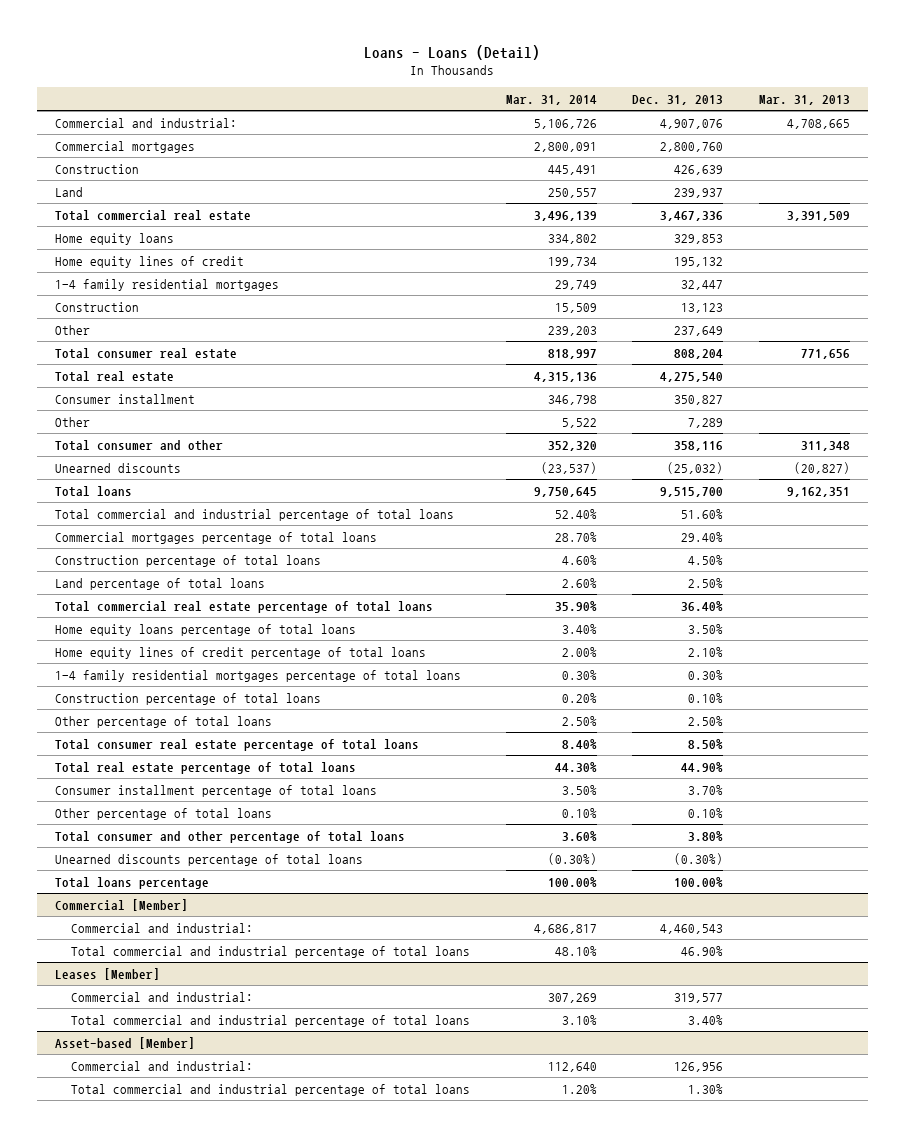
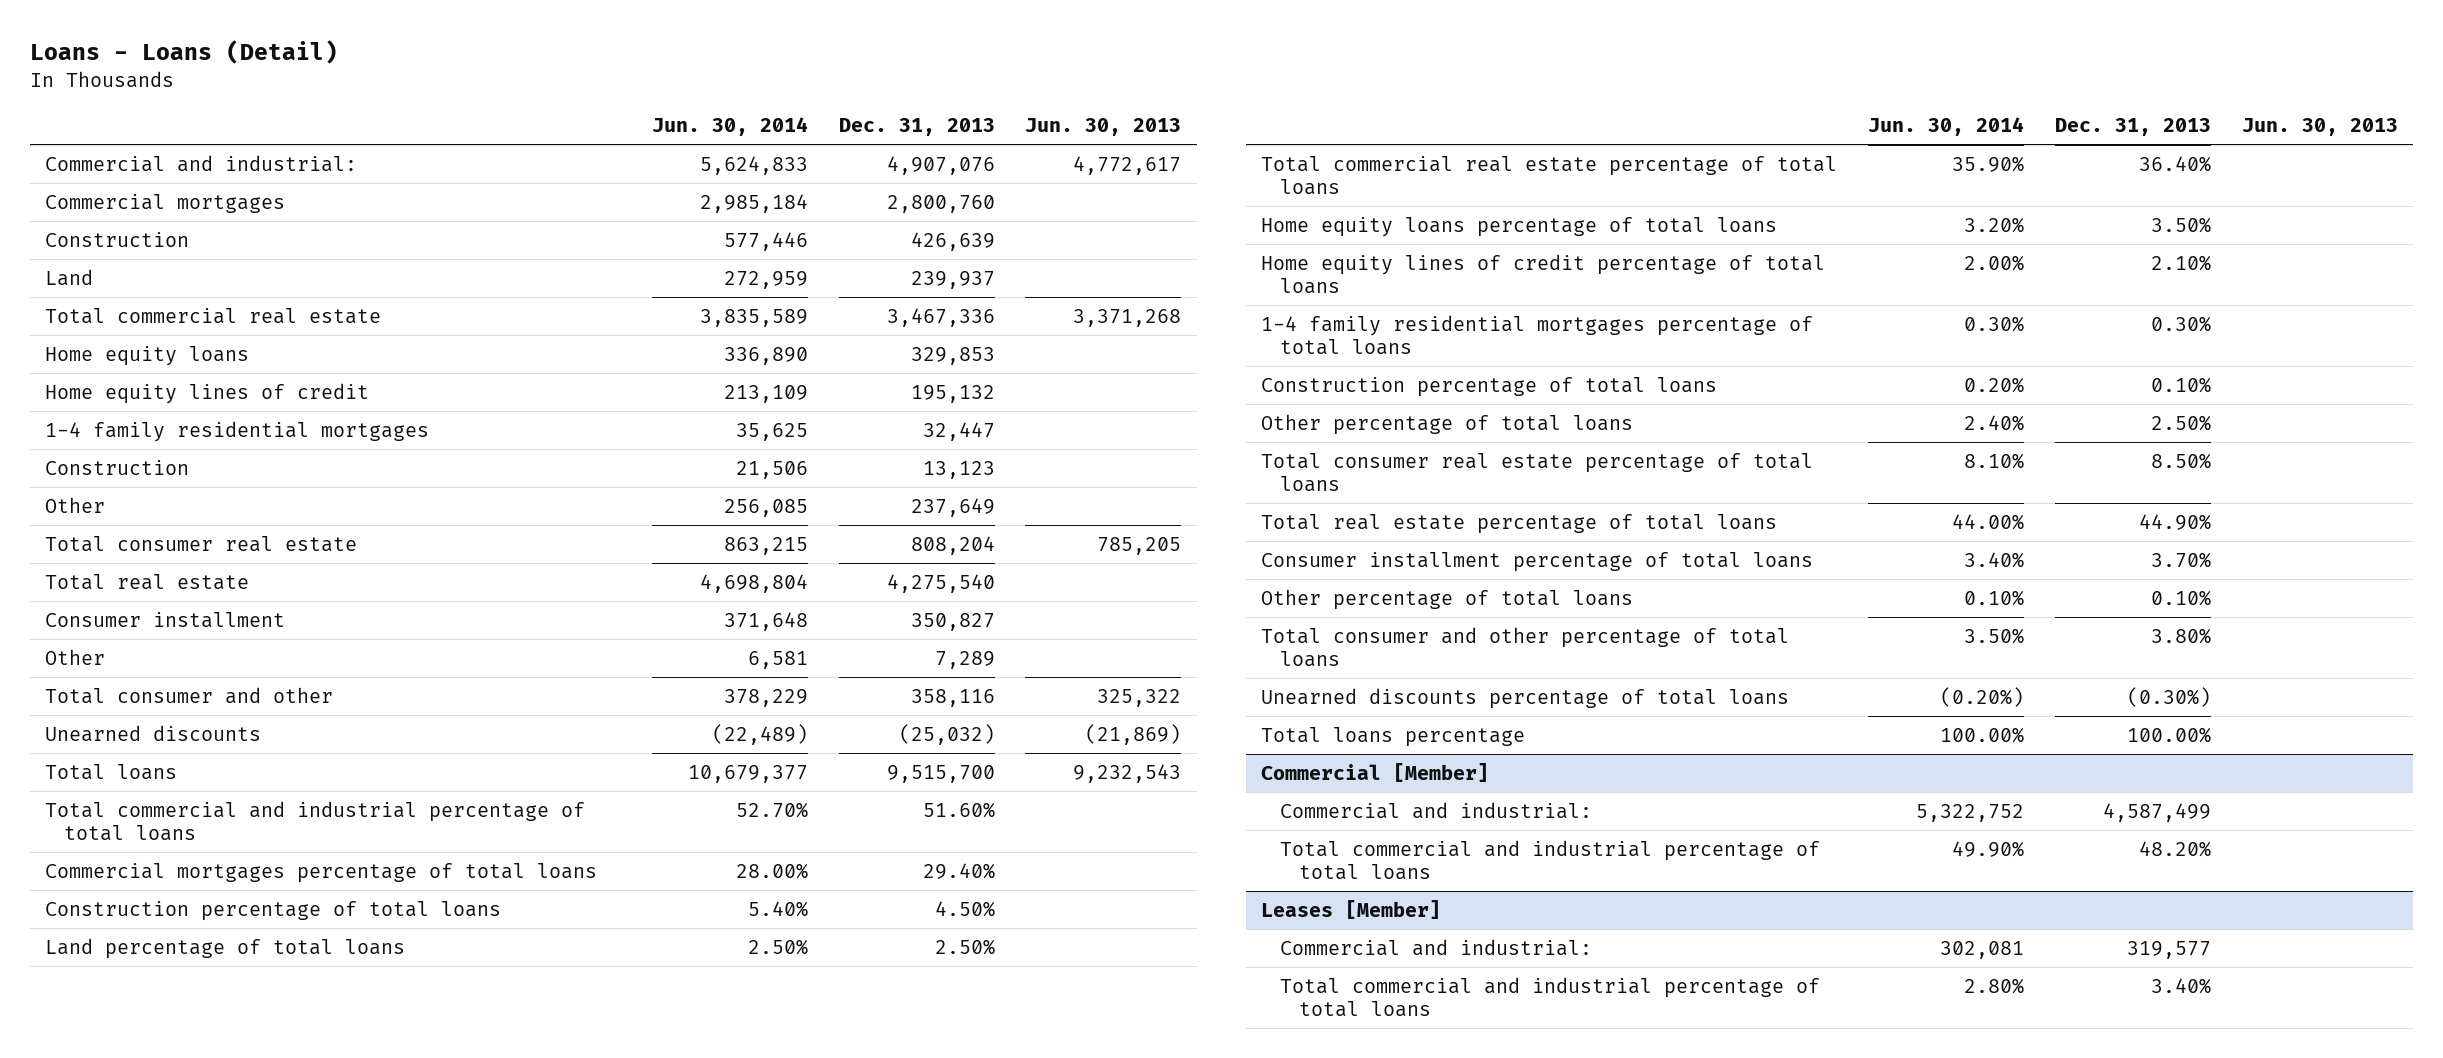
- | Mar. 31, 2014 | Dec. 31, 2013 | Mar. 31, 2013
+ | Jun. 30, 2014 | Dec. 31, 2013 | Jun. 30, 2013
@ Commercial [Member]
- Commercial and industrial: | 4,686,817 | 4,460,543 |
- Total commercial and industrial percentage of total loans | 48.10% | 46.90% |
+ Commercial and industrial: | 5,322,752 | 4,587,499 |
+ Total commercial and industrial percentage of total loans | 49.90% | 48.20% |
- Asset-based [Member]
- Commercial and industrial: | 112,640 | 126,956 |
- Total commercial and industrial percentage of total loans | 1.20% | 1.30% |

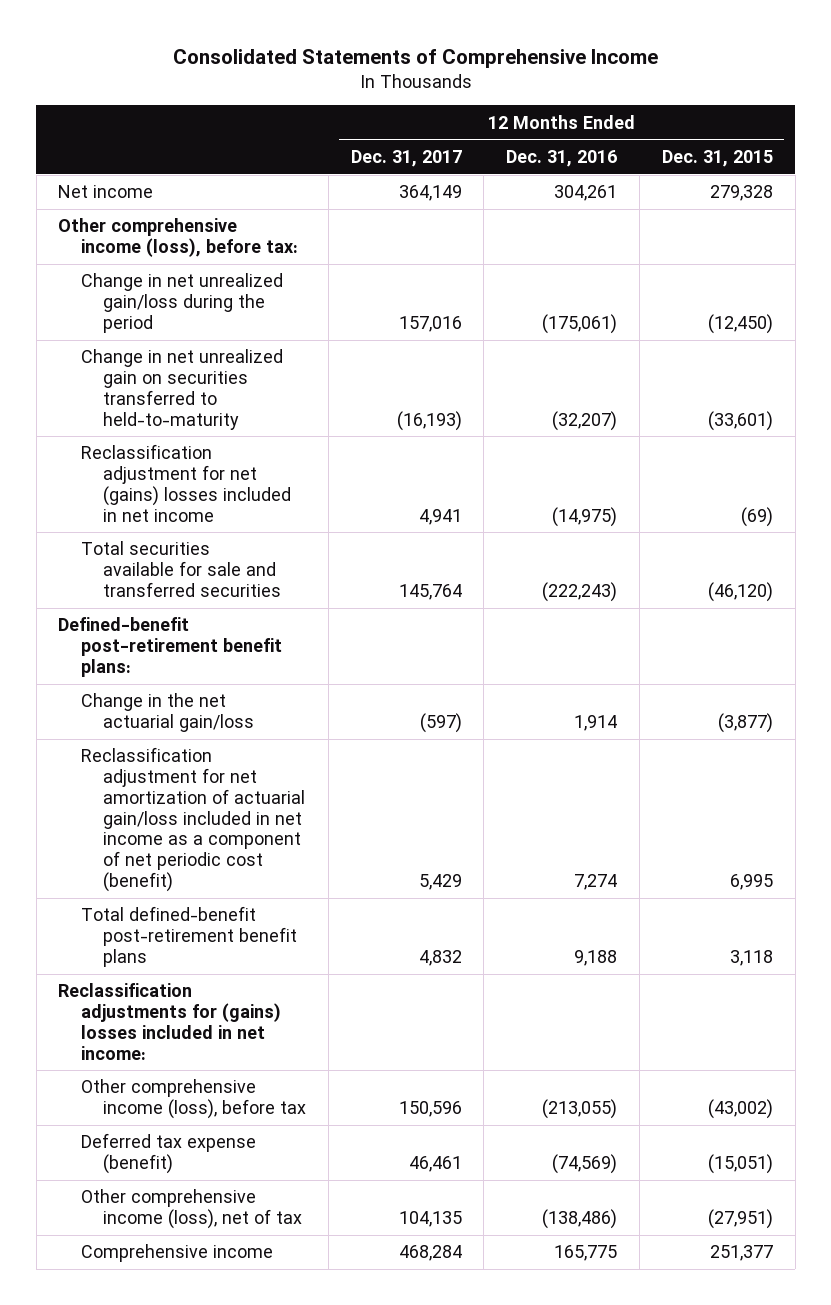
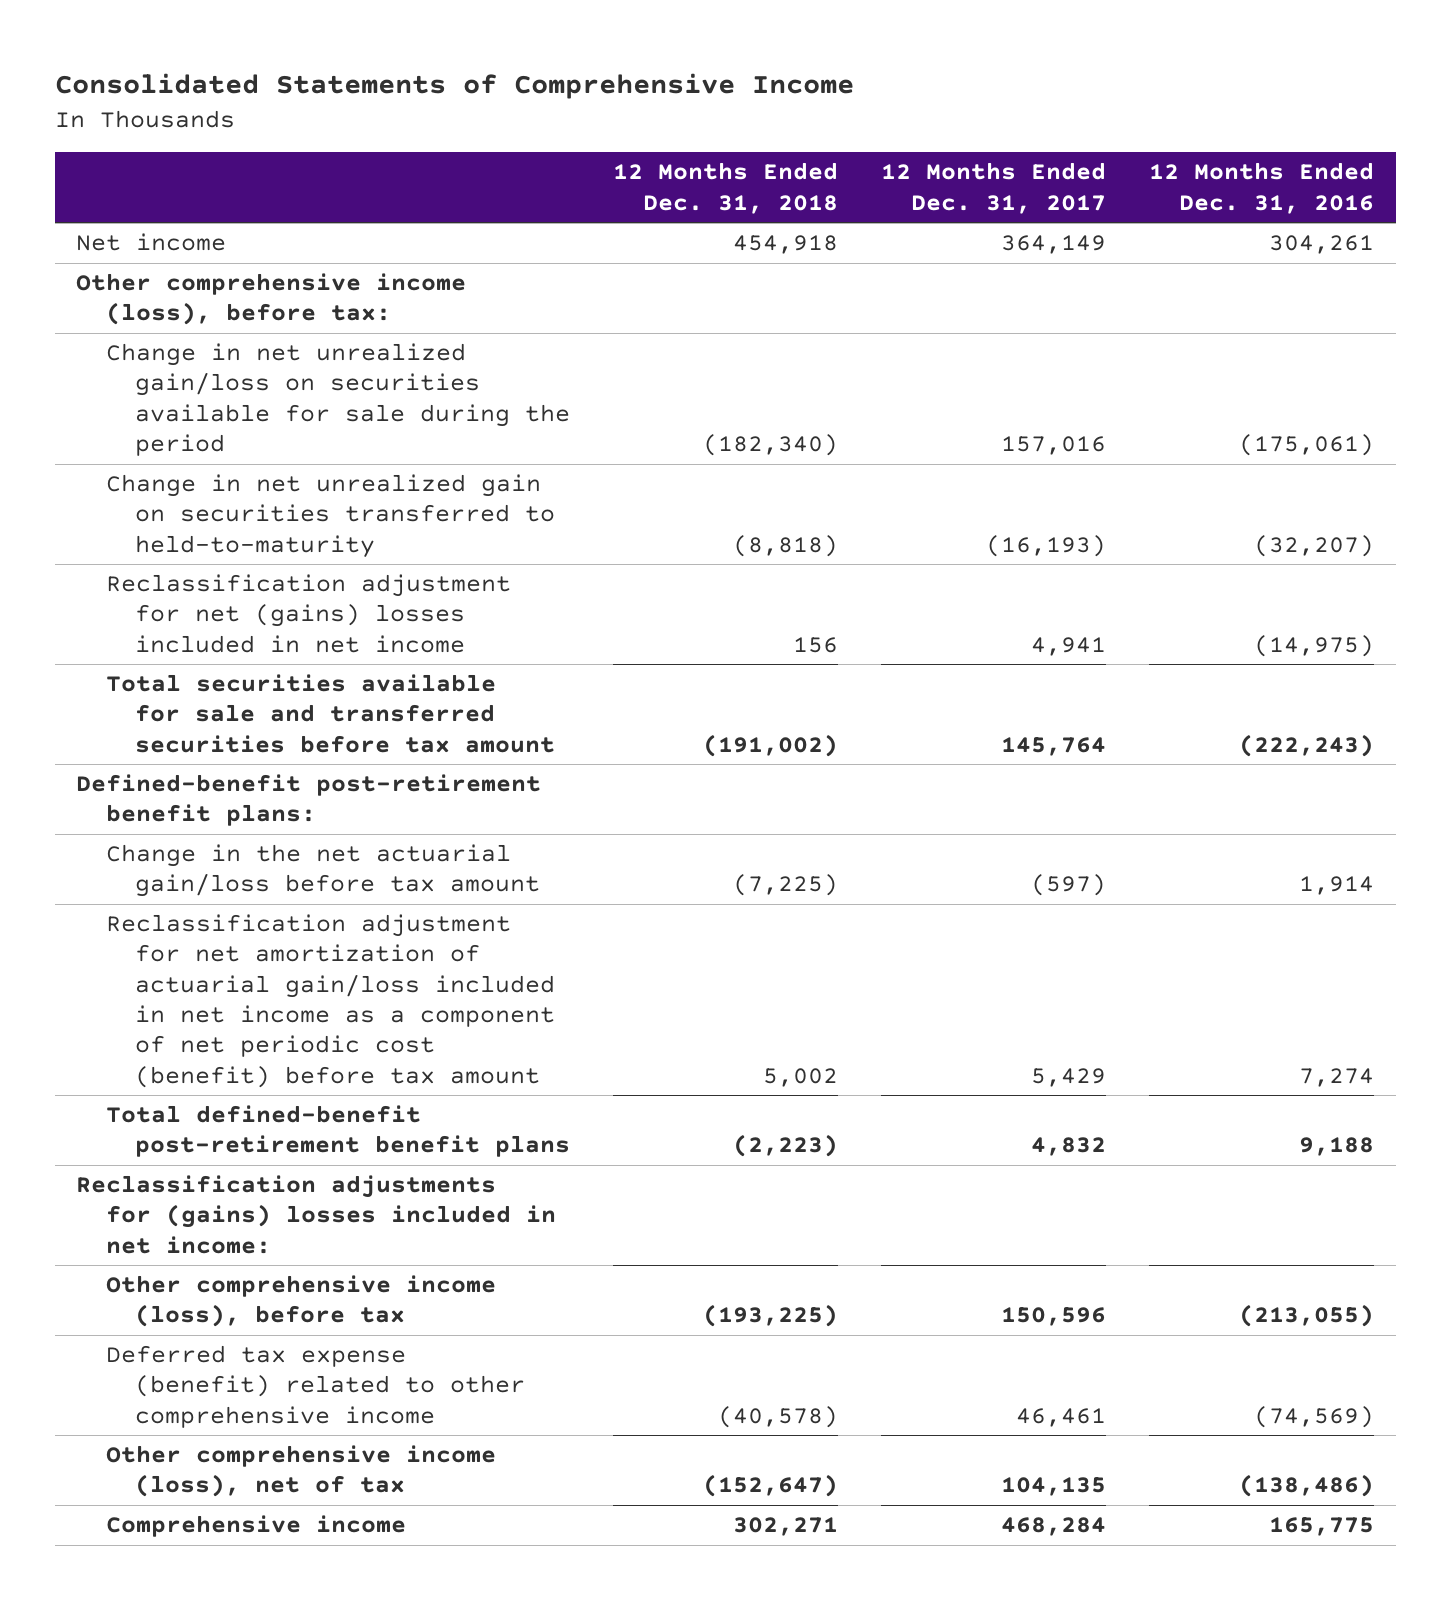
- | 12 Months Ended Dec. 31, 2017 | 12 Months Ended Dec. 31, 2016 | 12 Months Ended Dec. 31, 2015
+ | 12 Months Ended Dec. 31, 2018 | 12 Months Ended Dec. 31, 2017 | 12 Months Ended Dec. 31, 2016
- Change in net unrealized gain/loss during the period | 157,016 | (175,061) | (12,450)
+ Change in net unrealized gain/loss on securities available for sale during the period | (182,340) | 157,016 | (175,061)
- Total securities available for sale and transferred securities | 145,764 | (222,243) | (46,120)
+ Total securities available for sale and transferred securities before tax amount | (191,002) | 145,764 | (222,243)
- Change in the net actuarial gain/loss | (597) | 1,914 | (3,877)
- Reclassification adjustment for net amortization of actuarial gain/loss included in net income as a component of net periodic cost (benefit) | 5,429 | 7,274 | 6,995
+ Change in the net actuarial gain/loss before tax amount | (7,225) | (597) | 1,914
+ Reclassification adjustment for net amortization of actuarial gain/loss included in net income as a component of net periodic cost (benefit) before tax amount | 5,002 | 5,429 | 7,274
- Deferred tax expense (benefit) | 46,461 | (74,569) | (15,051)
+ Deferred tax expense (benefit) related to other comprehensive income | (40,578) | 46,461 | (74,569)

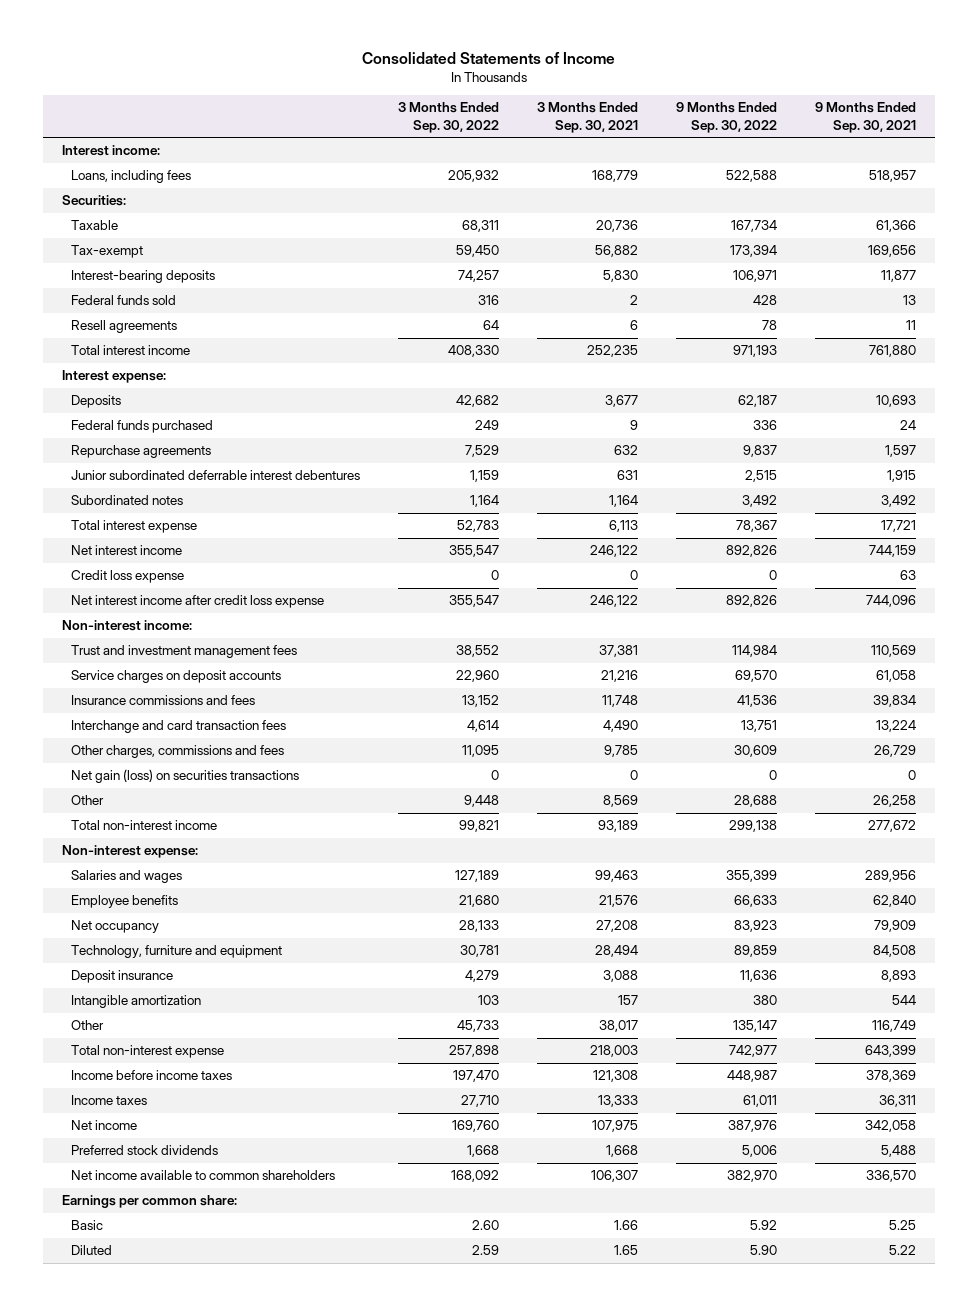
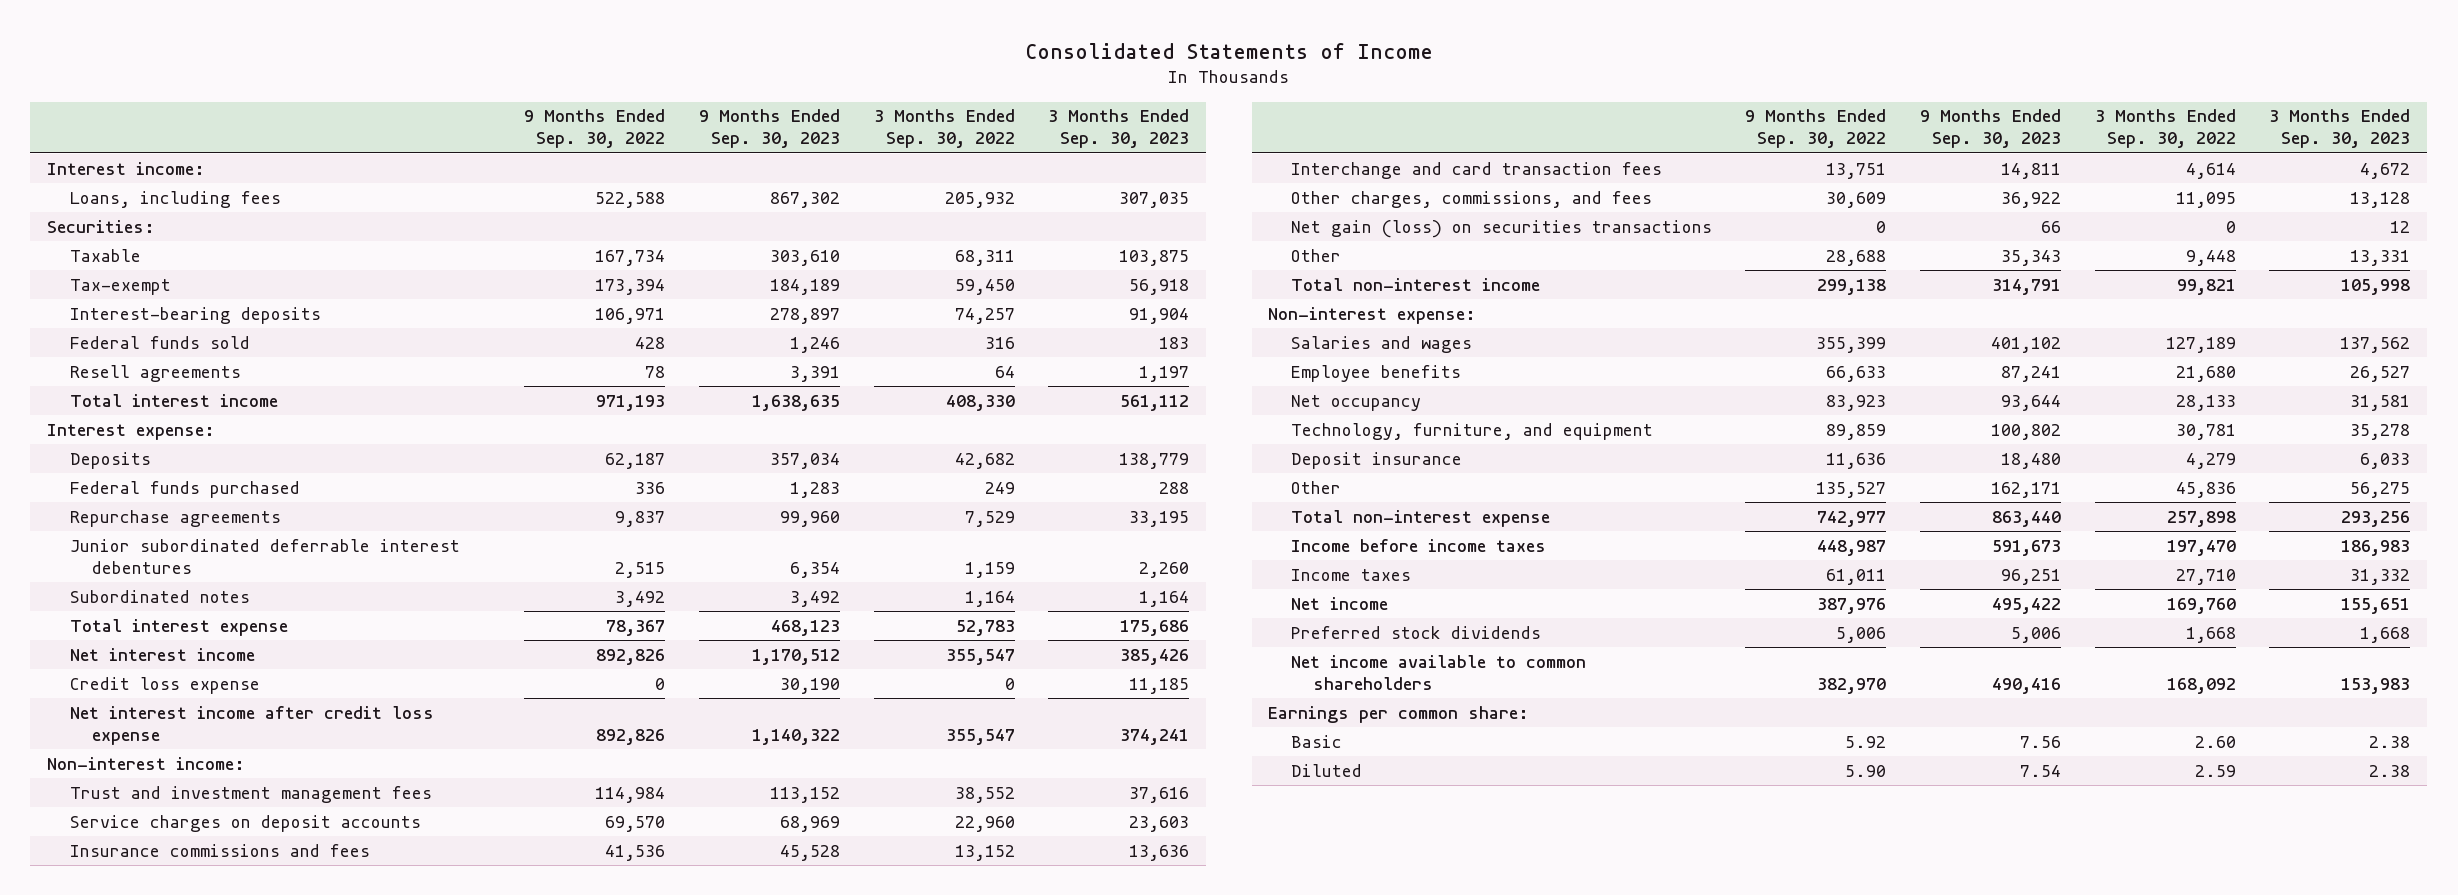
- | 3 Months Ended Sep. 30, 2022 | 3 Months Ended Sep. 30, 2021 | 9 Months Ended Sep. 30, 2022 | 9 Months Ended Sep. 30, 2021
+ | 9 Months Ended Sep. 30, 2022 | 9 Months Ended Sep. 30, 2023 | 3 Months Ended Sep. 30, 2022 | 3 Months Ended Sep. 30, 2023
- Other charges, commissions and fees | 11,095 | 9,785 | 30,609 | 26,729
+ Other charges, commissions, and fees | 30,609 | 36,922 | 11,095 | 13,128
- Technology, furniture and equipment | 30,781 | 28,494 | 89,859 | 84,508
+ Technology, furniture, and equipment | 89,859 | 100,802 | 30,781 | 35,278
- Intangible amortization | 103 | 157 | 380 | 544
- Other | 45,733 | 38,017 | 135,147 | 116,749
+ Other | 135,527 | 162,171 | 45,836 | 56,275

